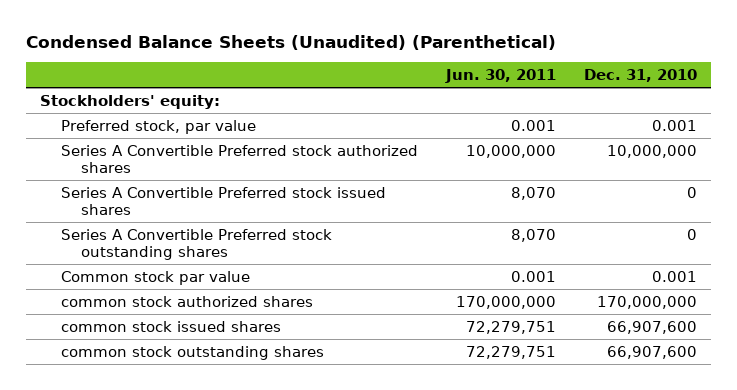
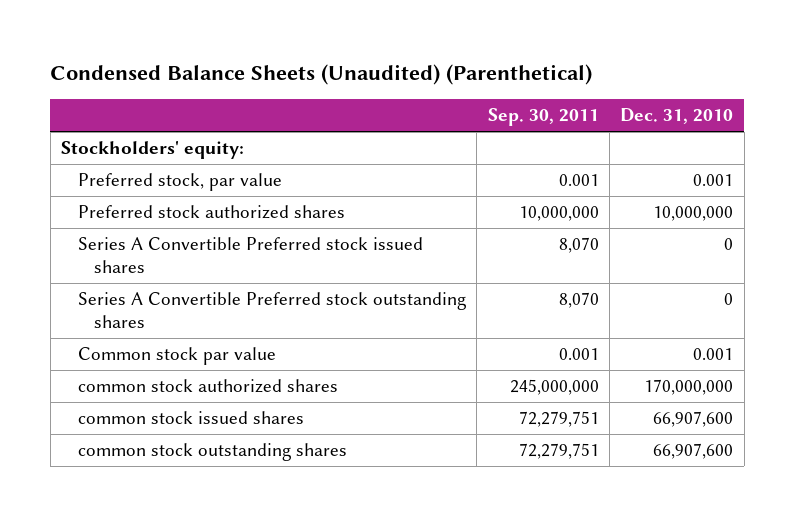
- | Jun. 30, 2011 | Dec. 31, 2010
+ | Sep. 30, 2011 | Dec. 31, 2010
- Series A Convertible Preferred stock authorized shares | 10,000,000 | 10,000,000
+ Preferred stock authorized shares | 10,000,000 | 10,000,000

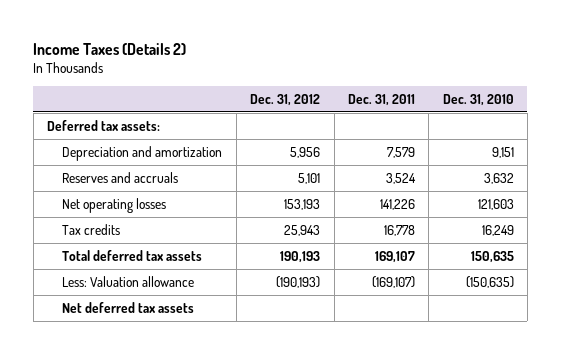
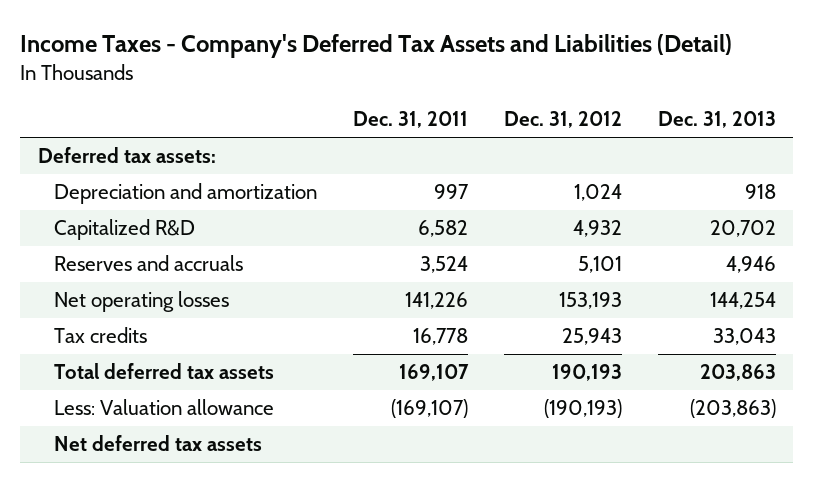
- Income Taxes (Details 2)
+ Income Taxes - Company's Deferred Tax Assets and Liabilities (Detail)
- | Dec. 31, 2012 | Dec. 31, 2011 | Dec. 31, 2010
+ | Dec. 31, 2011 | Dec. 31, 2012 | Dec. 31, 2013
- Depreciation and amortization | 5,956 | 7,579 | 9,151
+ Depreciation and amortization | 997 | 1,024 | 918
+ Capitalized R&D | 6,582 | 4,932 | 20,702

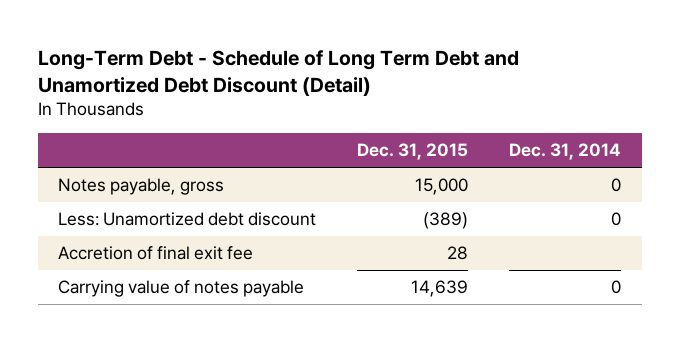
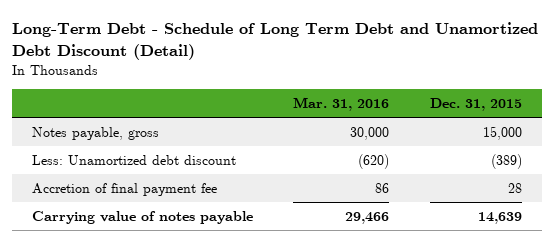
- | Dec. 31, 2015 | Dec. 31, 2014
+ | Mar. 31, 2016 | Dec. 31, 2015
- Accretion of final exit fee | 28 |
+ Accretion of final payment fee | 86 | 28

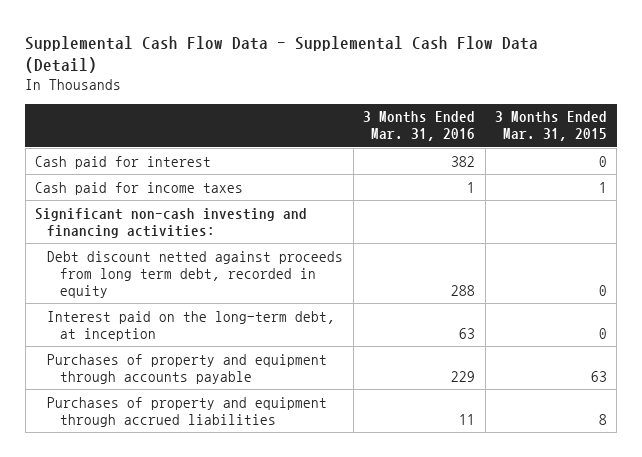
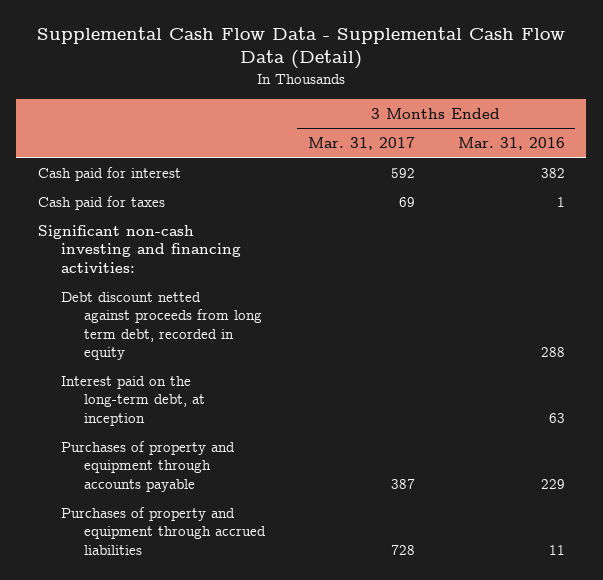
- | 3 Months Ended Mar. 31, 2016 | 3 Months Ended Mar. 31, 2015
+ | 3 Months Ended Mar. 31, 2017 | 3 Months Ended Mar. 31, 2016
- Cash paid for income taxes | 1 | 1
+ Cash paid for taxes | 69 | 1

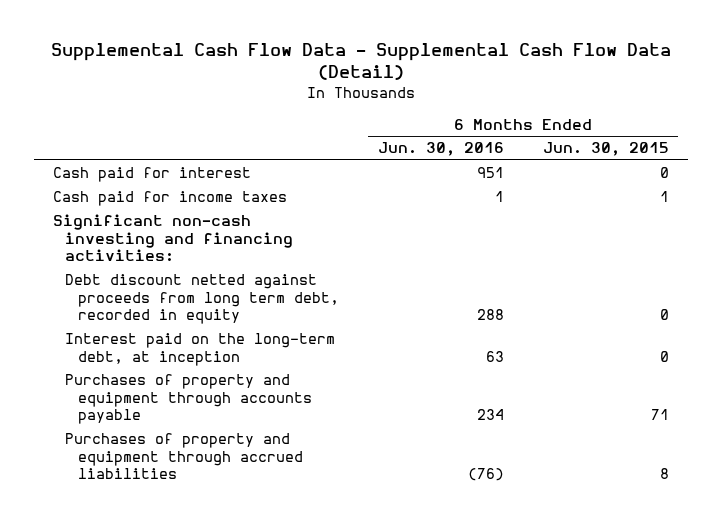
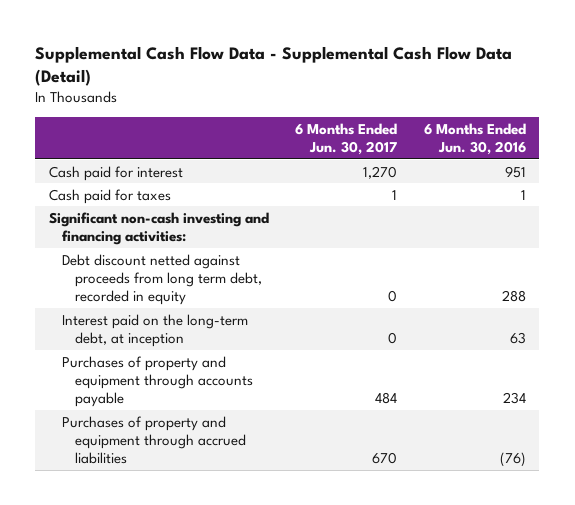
- | 6 Months Ended Jun. 30, 2016 | 6 Months Ended Jun. 30, 2015
+ | 6 Months Ended Jun. 30, 2017 | 6 Months Ended Jun. 30, 2016
- Cash paid for income taxes | 1 | 1
+ Cash paid for taxes | 1 | 1

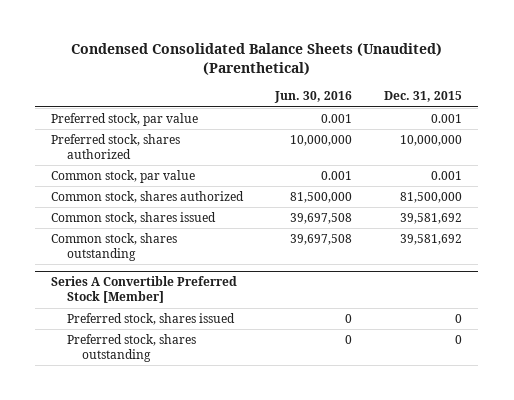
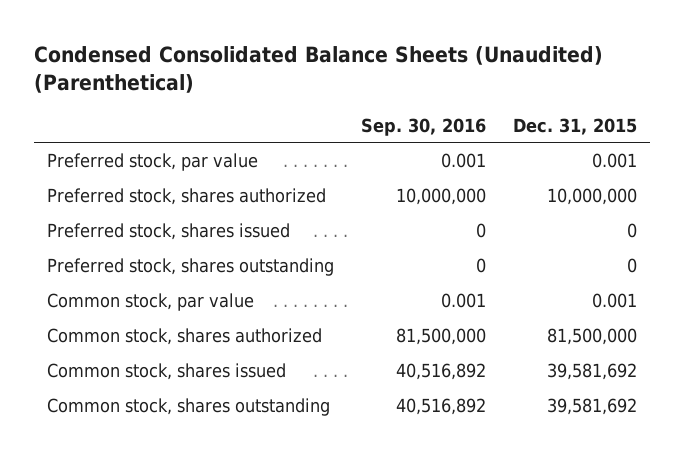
- | Jun. 30, 2016 | Dec. 31, 2015
+ | Sep. 30, 2016 | Dec. 31, 2015
+ Preferred stock, shares issued | 0 | 0
+ Preferred stock, shares outstanding | 0 | 0
- Series A Convertible Preferred Stock [Member]
- Preferred stock, shares issued | 0 | 0
- Preferred stock, shares outstanding | 0 | 0

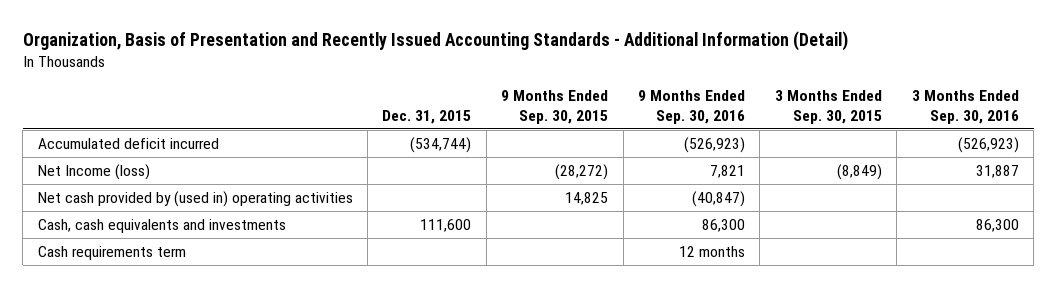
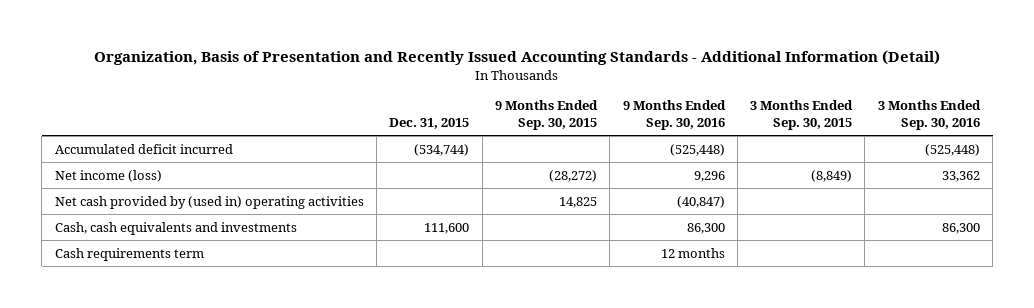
- Accumulated deficit incurred | (534,744) | | (526,923) | | (526,923)
- Net Income (loss) | | (28,272) | 7,821 | (8,849) | 31,887
+ Accumulated deficit incurred | (534,744) | | (525,448) | | (525,448)
+ Net income (loss) | | (28,272) | 9,296 | (8,849) | 33,362

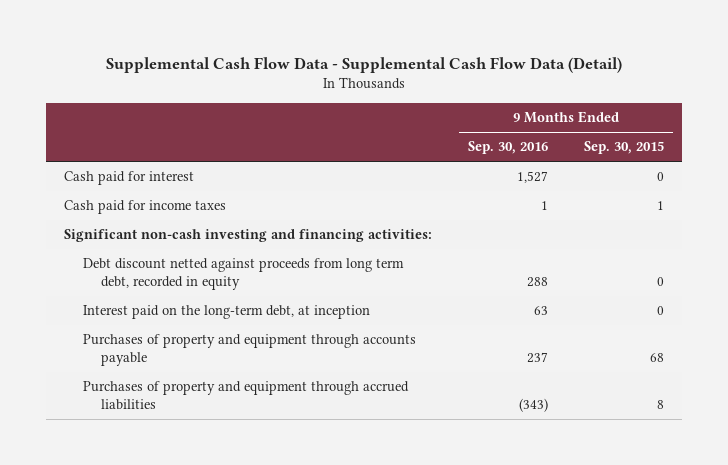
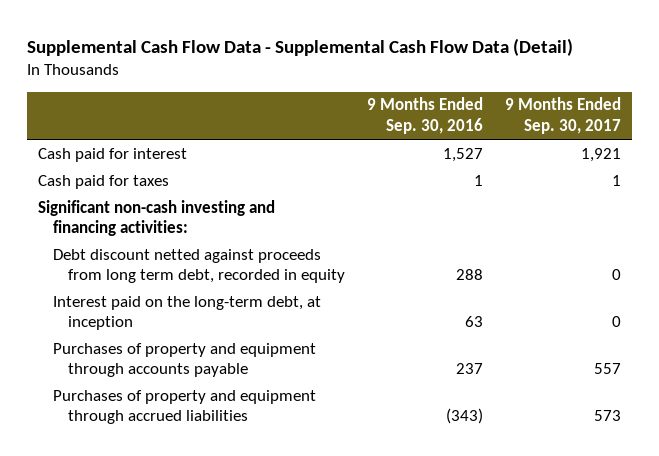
- | 9 Months Ended Sep. 30, 2016 | 9 Months Ended Sep. 30, 2015
+ | 9 Months Ended Sep. 30, 2016 | 9 Months Ended Sep. 30, 2017
- Cash paid for income taxes | 1 | 1
+ Cash paid for taxes | 1 | 1

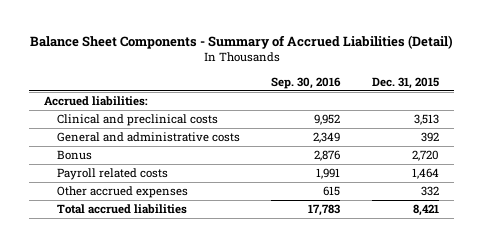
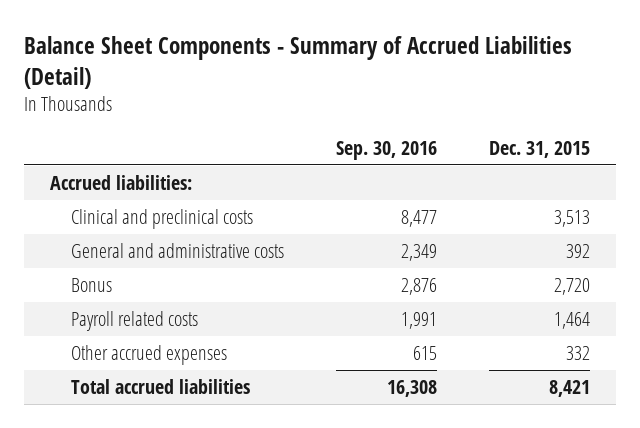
- Clinical and preclinical costs | 9,952 | 3,513
+ Clinical and preclinical costs | 8,477 | 3,513
- Total accrued liabilities | 17,783 | 8,421
+ Total accrued liabilities | 16,308 | 8,421

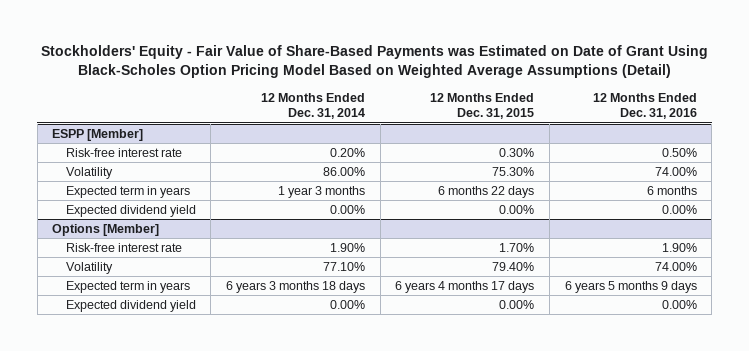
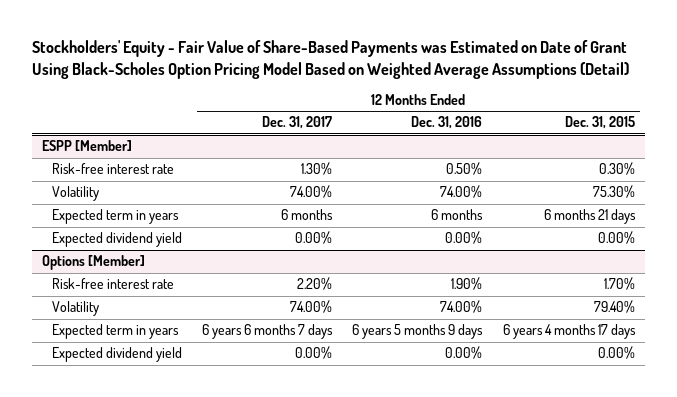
- | 12 Months Ended Dec. 31, 2014 | 12 Months Ended Dec. 31, 2015 | 12 Months Ended Dec. 31, 2016
+ | 12 Months Ended Dec. 31, 2017 | 12 Months Ended Dec. 31, 2016 | 12 Months Ended Dec. 31, 2015
@ ESPP [Member]
- Expected term in years | 1 year 3 months | 6 months 22 days | 6 months
+ Expected term in years | 6 months | 6 months | 6 months 21 days

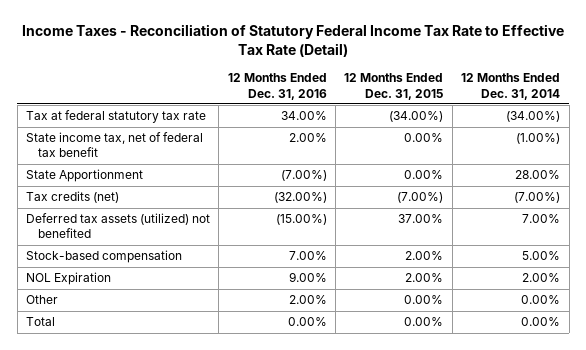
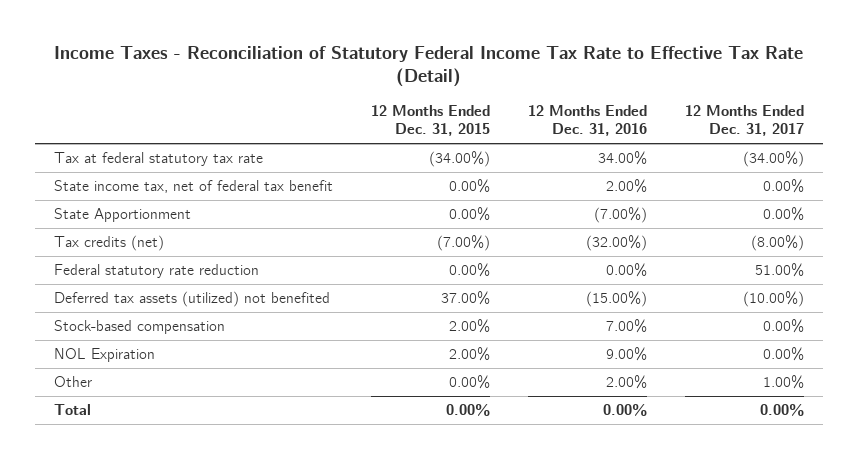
- | 12 Months Ended Dec. 31, 2016 | 12 Months Ended Dec. 31, 2015 | 12 Months Ended Dec. 31, 2014
+ | 12 Months Ended Dec. 31, 2015 | 12 Months Ended Dec. 31, 2016 | 12 Months Ended Dec. 31, 2017
+ Federal statutory rate reduction | 0.00% | 0.00% | 51.00%

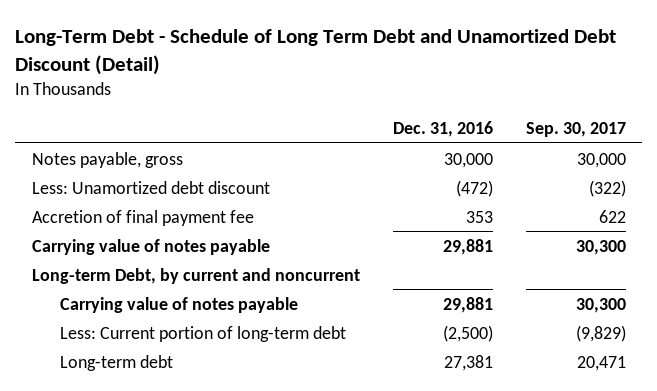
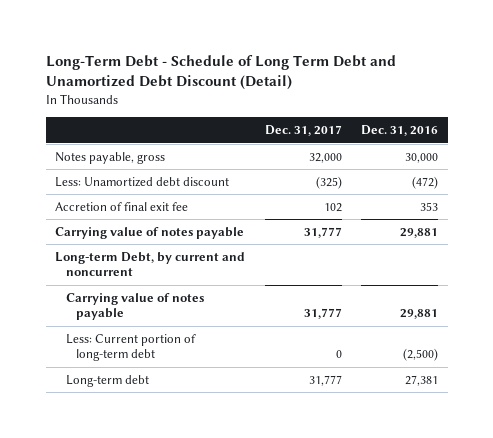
- | Dec. 31, 2016 | Sep. 30, 2017
+ | Dec. 31, 2017 | Dec. 31, 2016
- Accretion of final payment fee | 353 | 622
+ Accretion of final exit fee | 102 | 353

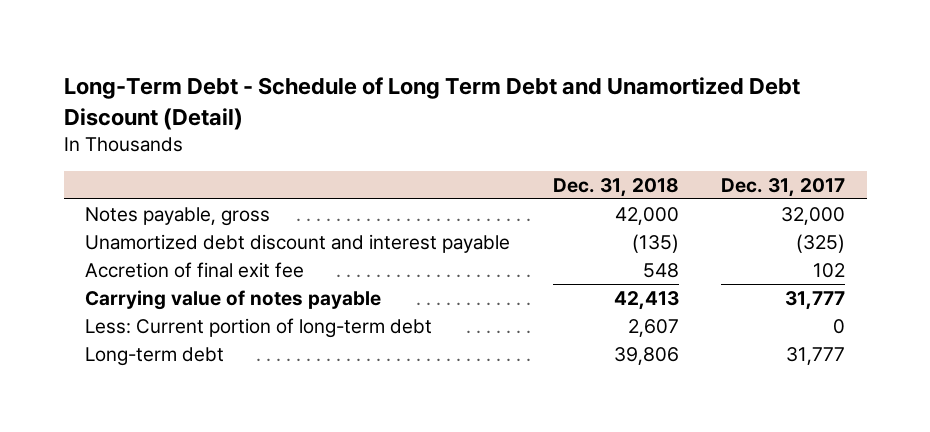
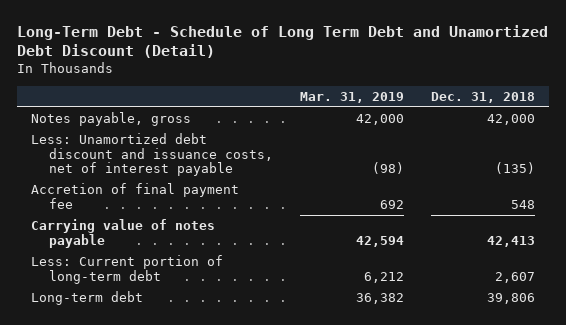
- | Dec. 31, 2018 | Dec. 31, 2017
+ | Mar. 31, 2019 | Dec. 31, 2018
- Unamortized debt discount and interest payable | (135) | (325)
- Accretion of final exit fee | 548 | 102
+ Less: Unamortized debt discount and issuance costs, net of interest payable | (98) | (135)
+ Accretion of final payment fee | 692 | 548

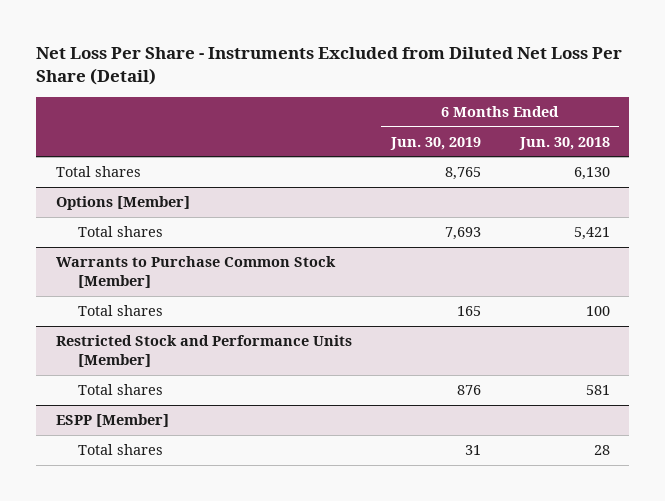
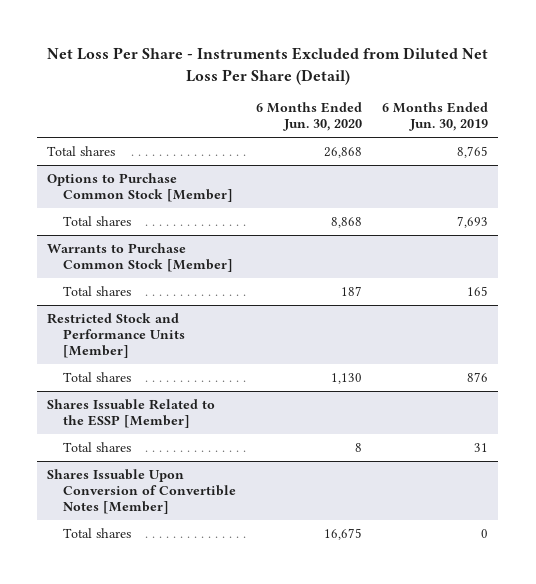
- | 6 Months Ended Jun. 30, 2019 | 6 Months Ended Jun. 30, 2018
+ | 6 Months Ended Jun. 30, 2020 | 6 Months Ended Jun. 30, 2019
- Options [Member]
+ Options to Purchase Common Stock [Member]
- ESPP [Member]
+ Shares Issuable Related to the ESSP [Member]
+ Shares Issuable Upon Conversion of Convertible Notes [Member]
+ Total shares | 16,675 | 0

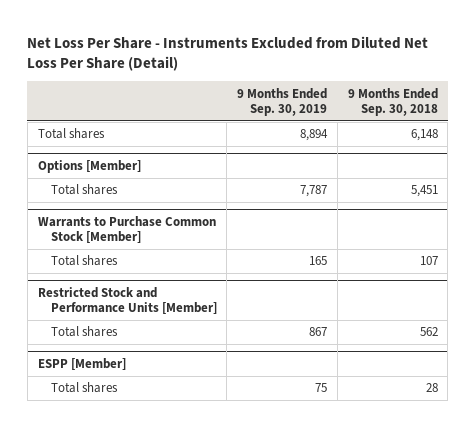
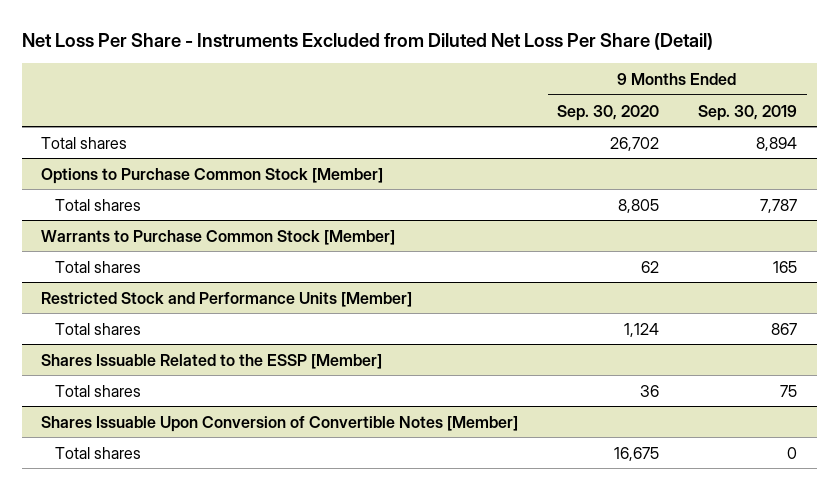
- | 9 Months Ended Sep. 30, 2019 | 9 Months Ended Sep. 30, 2018
+ | 9 Months Ended Sep. 30, 2020 | 9 Months Ended Sep. 30, 2019
- Options [Member]
+ Options to Purchase Common Stock [Member]
- ESPP [Member]
+ Shares Issuable Related to the ESSP [Member]
+ Shares Issuable Upon Conversion of Convertible Notes [Member]
+ Total shares | 16,675 | 0

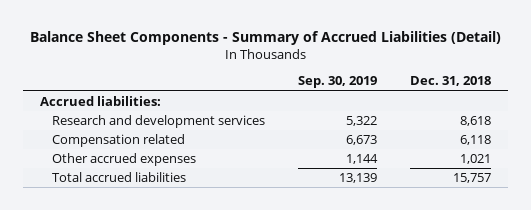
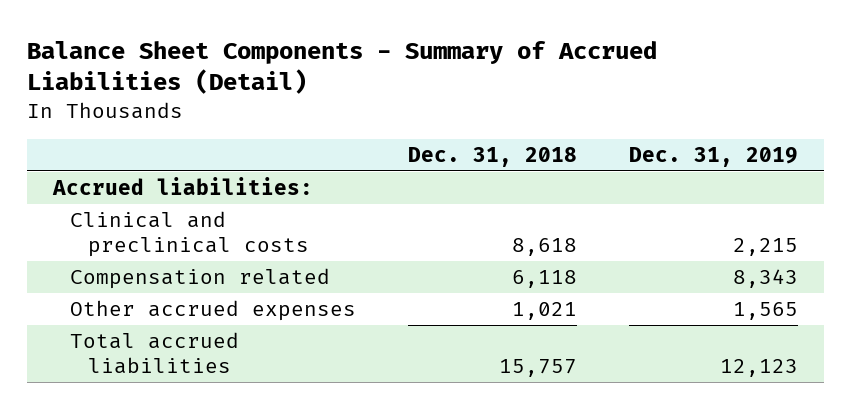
- | Sep. 30, 2019 | Dec. 31, 2018
+ | Dec. 31, 2018 | Dec. 31, 2019
- Research and development services | 5,322 | 8,618
+ Clinical and preclinical costs | 8,618 | 2,215

